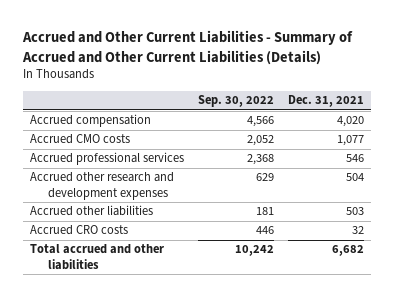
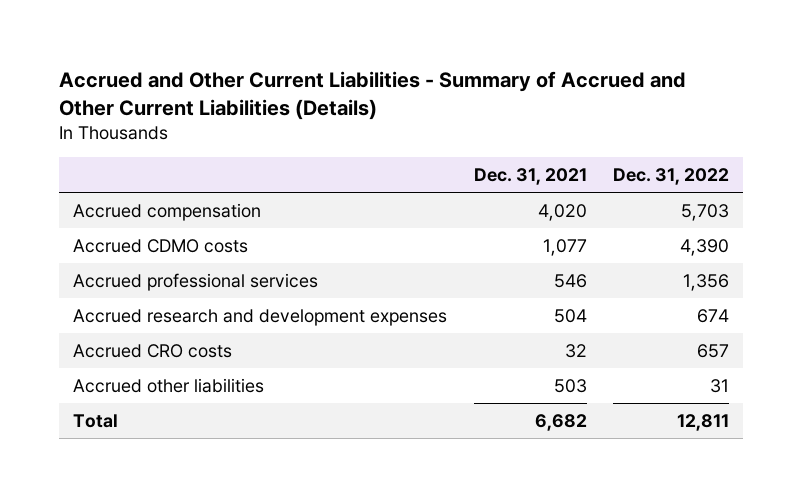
- | Sep. 30, 2022 | Dec. 31, 2021
+ | Dec. 31, 2021 | Dec. 31, 2022
- Accrued CMO costs | 2,052 | 1,077
+ Accrued CDMO costs | 1,077 | 4,390
- Accrued other research and development expenses | 629 | 504
+ Accrued research and development expenses | 504 | 674
- Total accrued and other liabilities | 10,242 | 6,682
moved down: Accrued other liabilities | 503 | 31
+ Total | 6,682 | 12,811

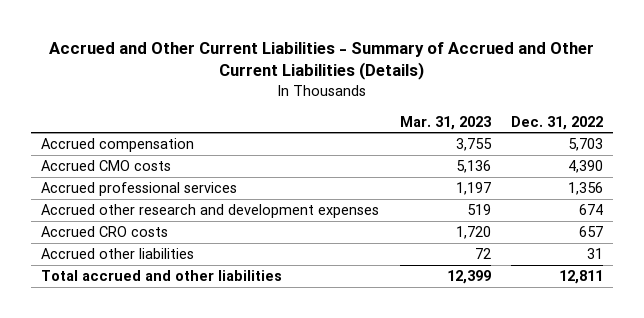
- | Dec. 31, 2021 | Dec. 31, 2022
+ | Mar. 31, 2023 | Dec. 31, 2022
- Accrued CDMO costs | 1,077 | 4,390
+ Accrued CMO costs | 5,136 | 4,390
- Accrued research and development expenses | 504 | 674
+ Accrued other research and development expenses | 519 | 674
- Total | 6,682 | 12,811
+ Total accrued and other liabilities | 12,399 | 12,811

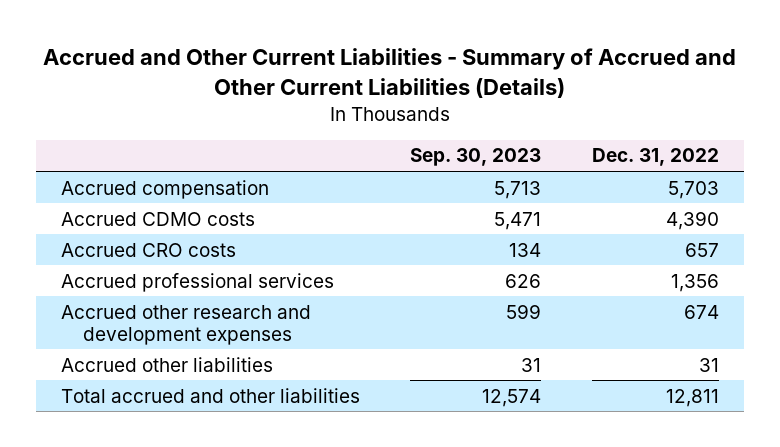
- | Mar. 31, 2023 | Dec. 31, 2022
+ | Sep. 30, 2023 | Dec. 31, 2022
- Accrued CMO costs | 5,136 | 4,390
+ Accrued CDMO costs | 5,471 | 4,390
moved up: Accrued CRO costs | 134 | 657

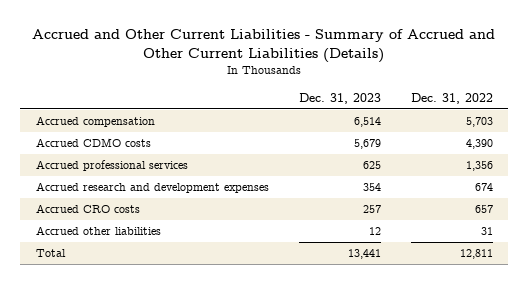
- | Sep. 30, 2023 | Dec. 31, 2022
+ | Dec. 31, 2023 | Dec. 31, 2022
- Accrued other research and development expenses | 599 | 674
+ Accrued research and development expenses | 354 | 674
moved down: Accrued CRO costs | 257 | 657
- Total accrued and other liabilities | 12,574 | 12,811
+ Total | 13,441 | 12,811

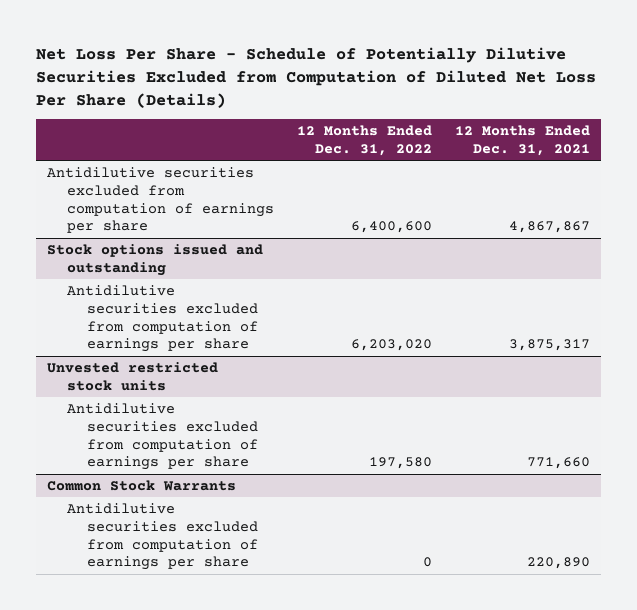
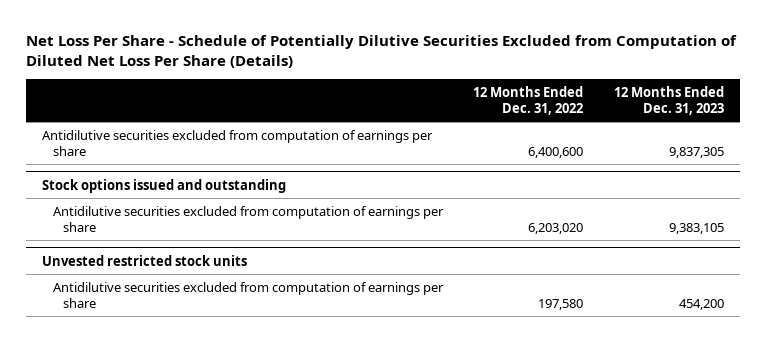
- | 12 Months Ended Dec. 31, 2022 | 12 Months Ended Dec. 31, 2021
+ | 12 Months Ended Dec. 31, 2022 | 12 Months Ended Dec. 31, 2023
- Common Stock Warrants
- Antidilutive securities excluded from computation of earnings per share | 0 | 220,890

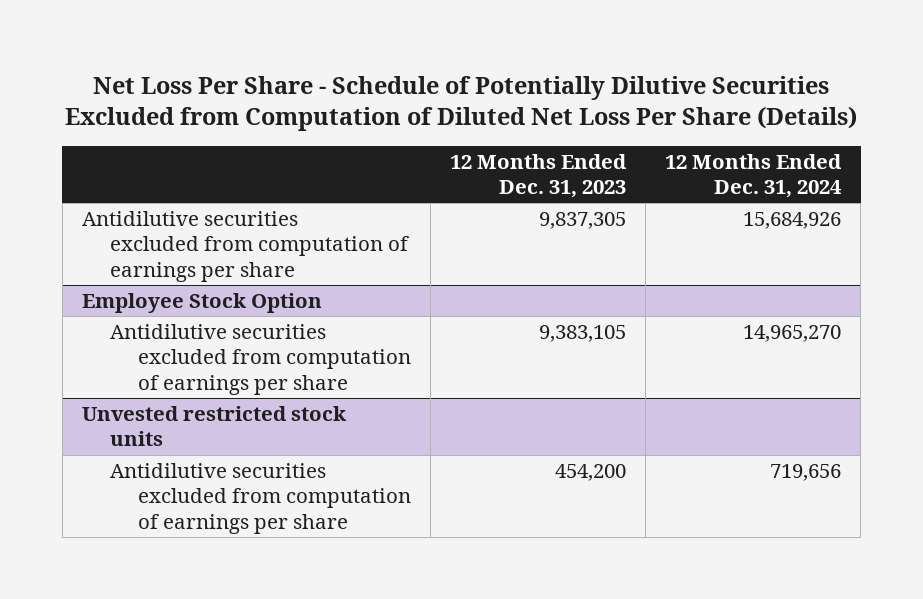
- | 12 Months Ended Dec. 31, 2022 | 12 Months Ended Dec. 31, 2023
+ | 12 Months Ended Dec. 31, 2023 | 12 Months Ended Dec. 31, 2024
- Stock options issued and outstanding
+ Employee Stock Option

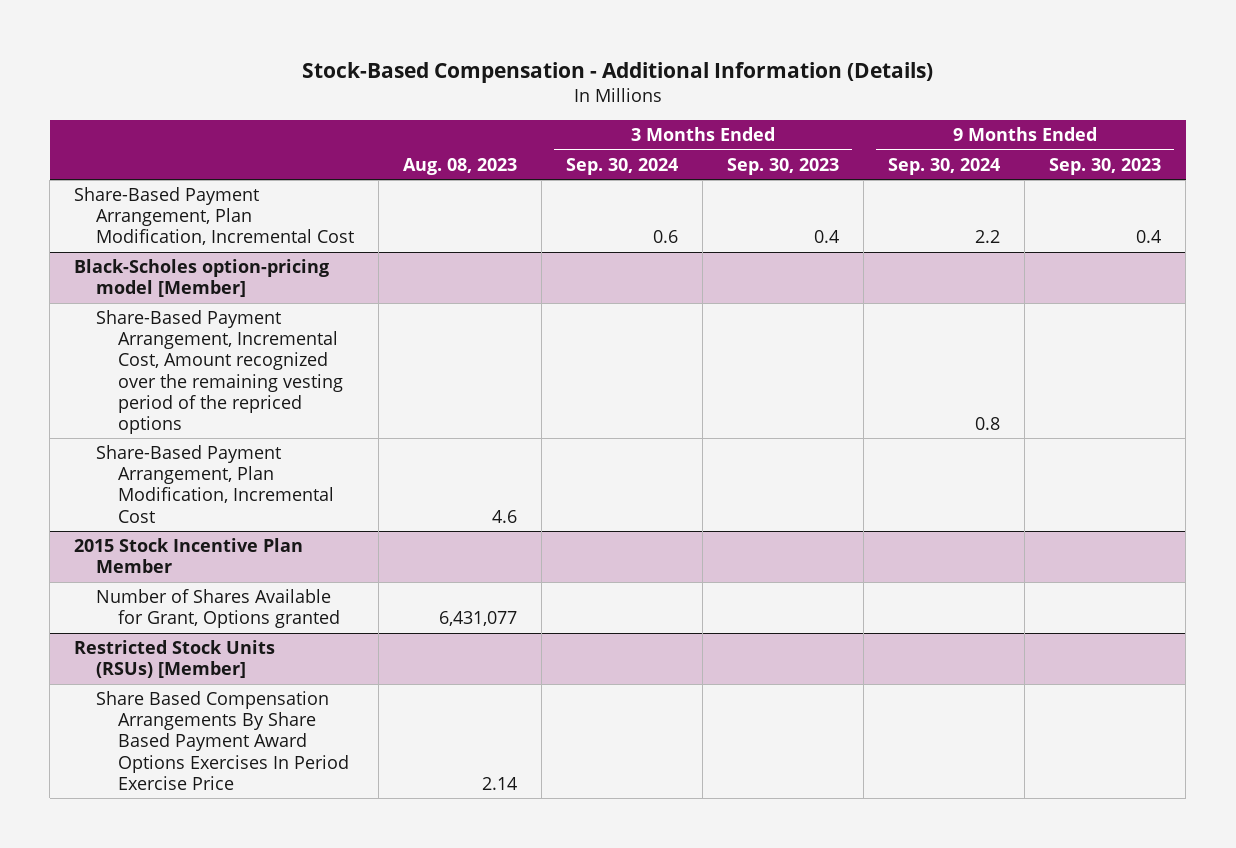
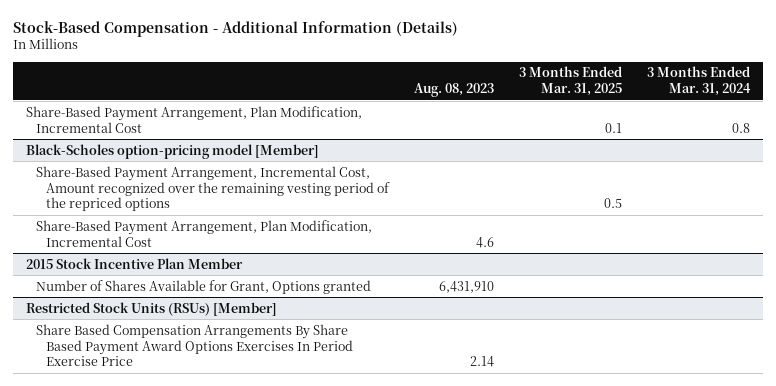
- | Aug. 08, 2023 | 3 Months Ended Sep. 30, 2024 | 3 Months Ended Sep. 30, 2023 | 9 Months Ended Sep. 30, 2024 | 9 Months Ended Sep. 30, 2023
+ | Aug. 08, 2023 | 3 Months Ended Mar. 31, 2025 | 3 Months Ended Mar. 31, 2024
@ 2015 Stock Incentive Plan Member
- Number of Shares Available for Grant, Options granted | 6,431,077 | | | |
+ Number of Shares Available for Grant, Options granted | 6,431,910 | |

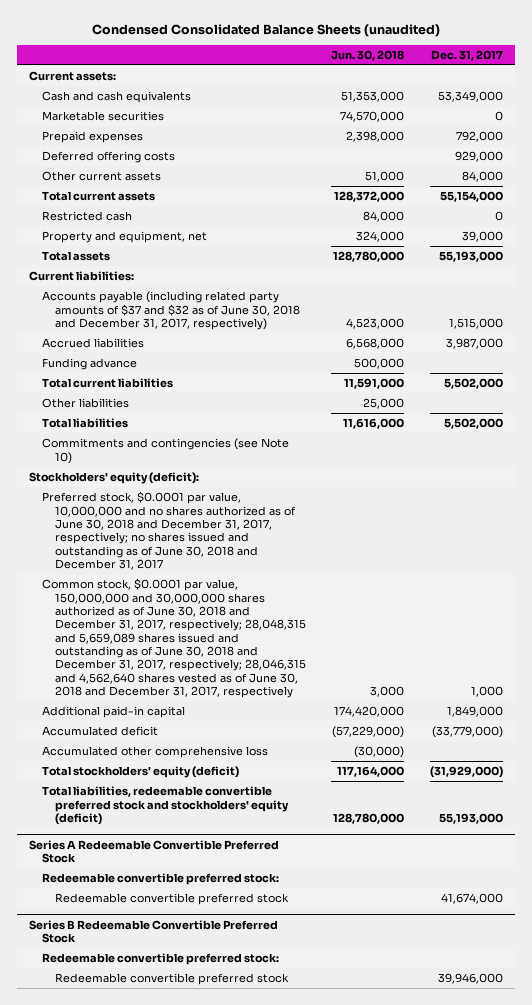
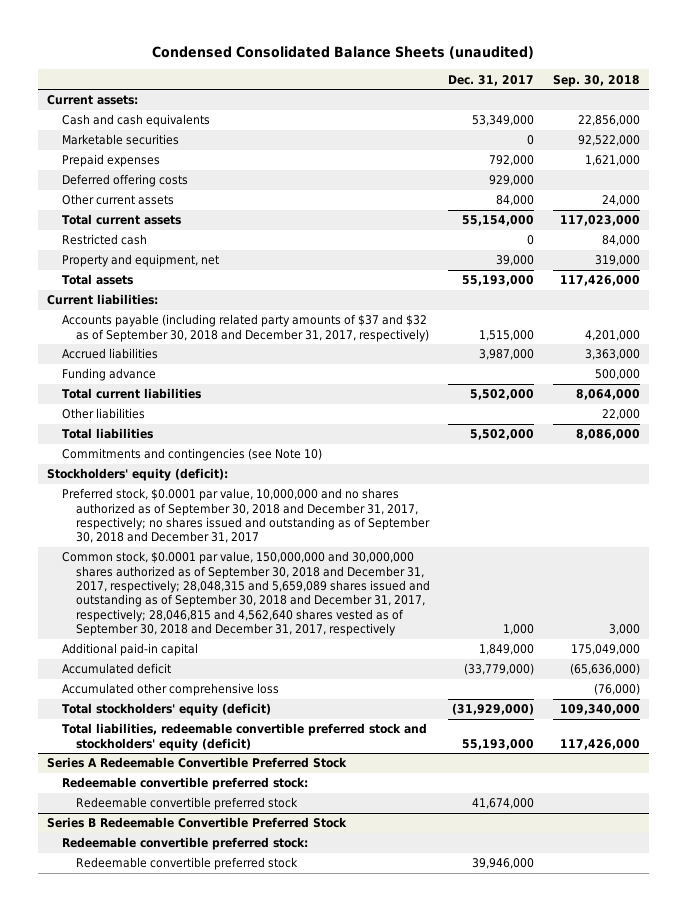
- | Jun. 30, 2018 | Dec. 31, 2017
+ | Dec. 31, 2017 | Sep. 30, 2018
- Accounts payable (including related party amounts of $37 and $32 as of June 30, 2018 and December 31, 2017, respectively) | 4,523,000 | 1,515,000
+ Accounts payable (including related party amounts of $37 and $32 as of September 30, 2018 and December 31, 2017, respectively) | 1,515,000 | 4,201,000
- Preferred stock, $0.0001 par value, 10,000,000 and no shares authorized as of June 30, 2018 and December 31, 2017, respectively; no shares issued and outstanding as of June 30, 2018 and December 31, 2017
- Common stock, $0.0001 par value, 150,000,000 and 30,000,000 shares authorized as of June 30, 2018 and December 31, 2017, respectively; 28,048,315 and 5,659,089 shares issued and outstanding as of June 30, 2018 and December 31, 2017, respectively; 28,046,315 and 4,562,640 shares vested as of June 30, 2018 and December 31, 2017, respectively | 3,000 | 1,000
+ Preferred stock, $0.0001 par value, 10,000,000 and no shares authorized as of September 30, 2018 and December 31, 2017, respectively; no shares issued and outstanding as of September 30, 2018 and December 31, 2017
+ Common stock, $0.0001 par value, 150,000,000 and 30,000,000 shares authorized as of September 30, 2018 and December 31, 2017, respectively; 28,048,315 and 5,659,089 shares issued and outstanding as of September 30, 2018 and December 31, 2017, respectively; 28,046,815 and 4,562,640 shares vested as of September 30, 2018 and December 31, 2017, respectively | 1,000 | 3,000

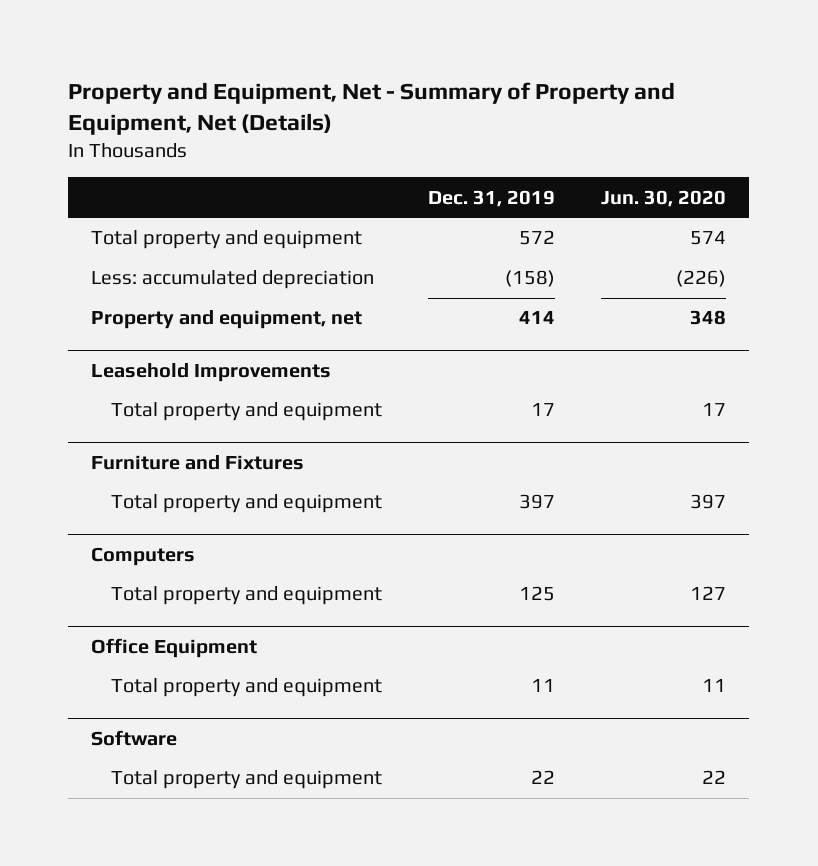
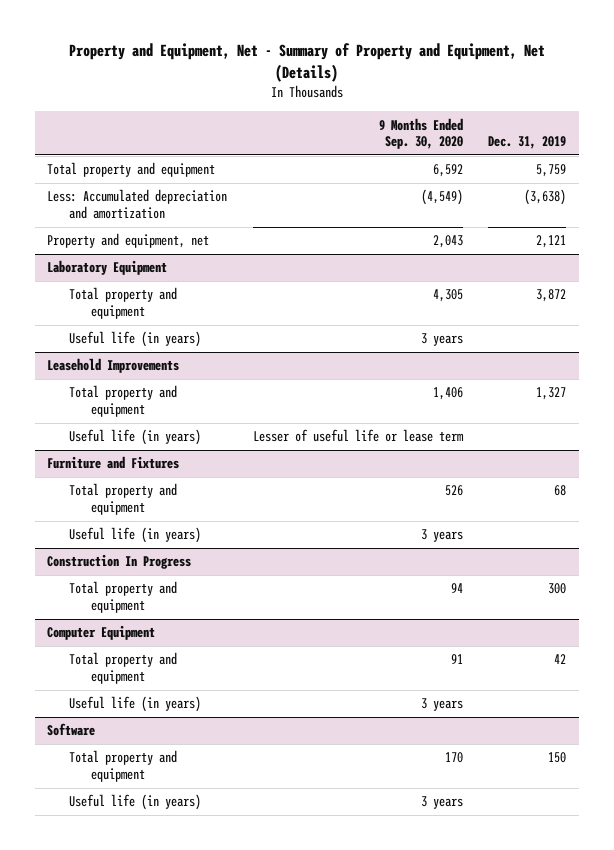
- | Dec. 31, 2019 | Jun. 30, 2020
+ | 9 Months Ended Sep. 30, 2020 | Dec. 31, 2019
- Total property and equipment | 572 | 574
- Less: accumulated depreciation | (158) | (226)
- Property and equipment, net | 414 | 348
+ Total property and equipment | 6,592 | 5,759
+ Less: Accumulated depreciation and amortization | (4,549) | (3,638)
+ Property and equipment, net | 2,043 | 2,121
+ Laboratory Equipment
+ Total property and equipment | 4,305 | 3,872
+ Useful life (in years) | 3 years |
@ Leasehold Improvements
- Total property and equipment | 17 | 17
+ Total property and equipment | 1,406 | 1,327
+ Useful life (in years) | Lesser of useful life or lease term |
@ Furniture and Fixtures
- Total property and equipment | 397 | 397
- Computers
- Total property and equipment | 125 | 127
- Office Equipment
- Total property and equipment | 11 | 11
@ Furniture and Fixtures
+ Total property and equipment | 526 | 68
+ Useful life (in years) | 3 years |
+ Construction In Progress
+ Total property and equipment | 94 | 300
+ Computer Equipment
+ Total property and equipment | 91 | 42
+ Useful life (in years) | 3 years |
@ Software
- Total property and equipment | 22 | 22
+ Total property and equipment | 170 | 150
+ Useful life (in years) | 3 years |

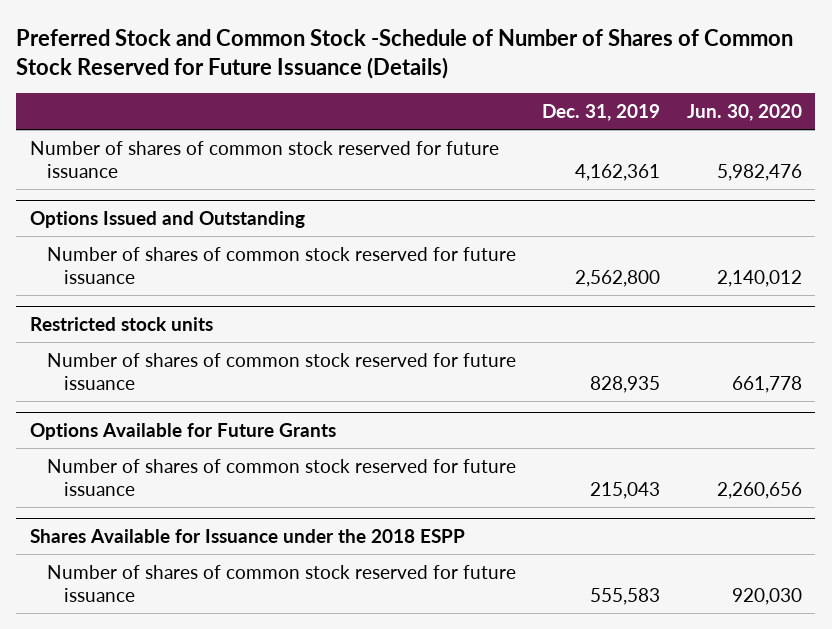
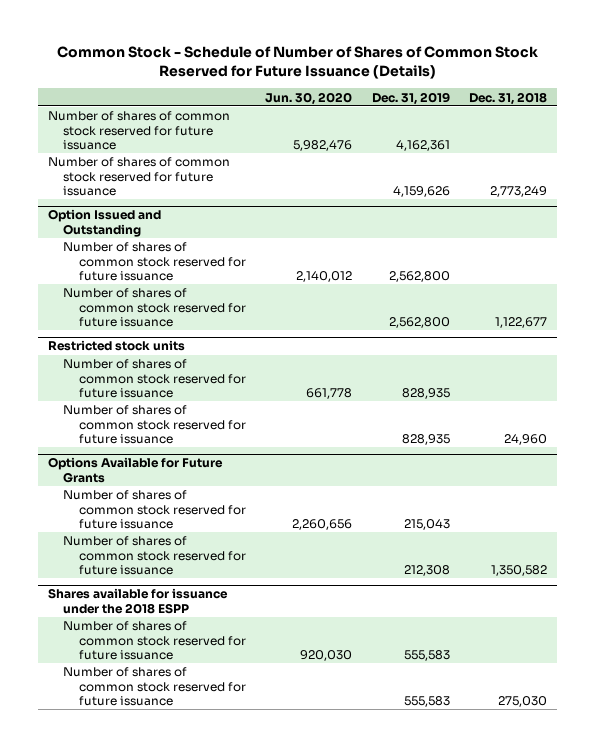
- Preferred Stock and Common Stock -Schedule of Number of Shares of Common Stock Reserved for Future Issuance (Details)
+ Common Stock - Schedule of Number of Shares of Common Stock Reserved for Future Issuance (Details)
- | Dec. 31, 2019 | Jun. 30, 2020
+ | Jun. 30, 2020 | Dec. 31, 2019 | Dec. 31, 2018
- Options Issued and Outstanding
+ Number of shares of common stock reserved for future issuance | | 4,159,626 | 2,773,249
+ Option Issued and Outstanding
+ Number of shares of common stock reserved for future issuance | | 2,562,800 | 1,122,677
@ Restricted stock units
+ Number of shares of common stock reserved for future issuance | | 828,935 | 24,960
- Shares Available for Issuance under the 2018 ESPP
@ Options Available for Future Grants
+ Number of shares of common stock reserved for future issuance | | 212,308 | 1,350,582
+ Shares available for issuance under the 2018 ESPP
+ Number of shares of common stock reserved for future issuance | | 555,583 | 275,030

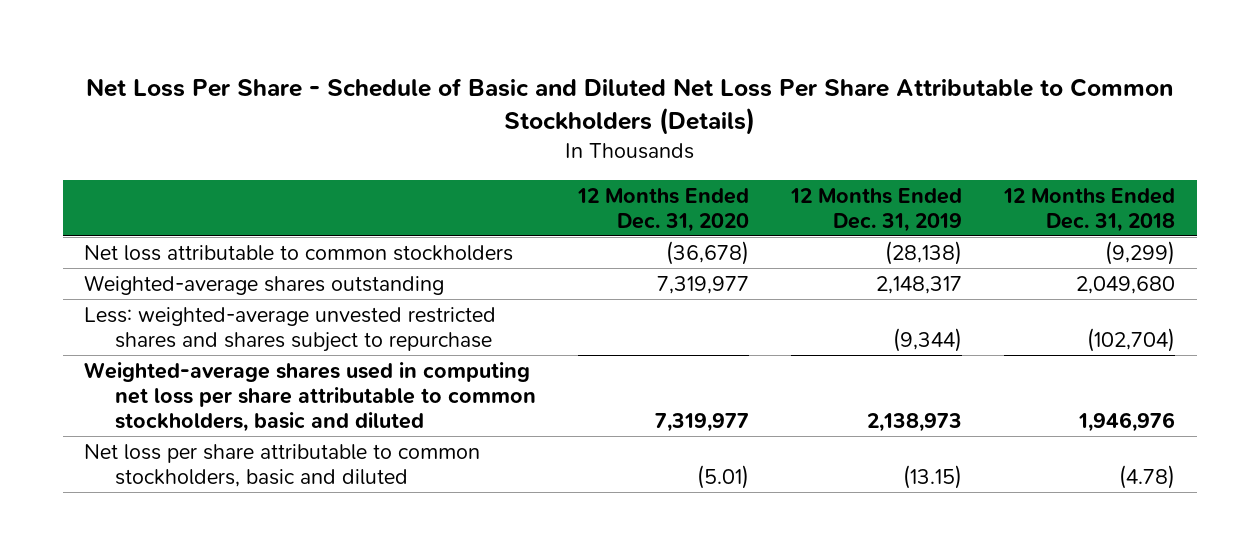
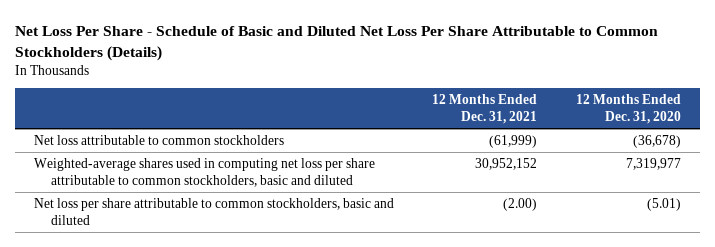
- | 12 Months Ended Dec. 31, 2020 | 12 Months Ended Dec. 31, 2019 | 12 Months Ended Dec. 31, 2018
+ | 12 Months Ended Dec. 31, 2021 | 12 Months Ended Dec. 31, 2020
- Weighted-average shares outstanding | 7,319,977 | 2,148,317 | 2,049,680
- Less: weighted-average unvested restricted shares and shares subject to repurchase | | (9,344) | (102,704)

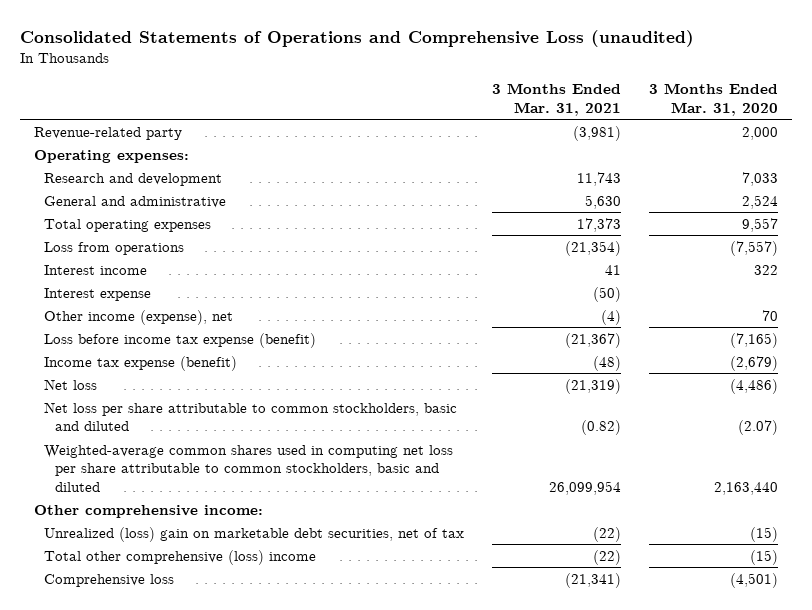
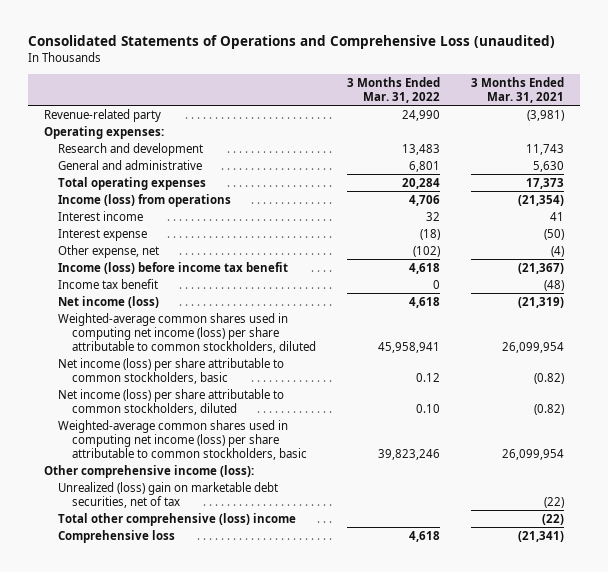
- | 3 Months Ended Mar. 31, 2021 | 3 Months Ended Mar. 31, 2020
+ | 3 Months Ended Mar. 31, 2022 | 3 Months Ended Mar. 31, 2021
- Loss from operations | (21,354) | (7,557)
+ Income (loss) from operations | 4,706 | (21,354)
- Other income (expense), net | (4) | 70
- Loss before income tax expense (benefit) | (21,367) | (7,165)
- Income tax expense (benefit) | (48) | (2,679)
- Net loss | (21,319) | (4,486)
- Net loss per share attributable to common stockholders, basic and diluted | (0.82) | (2.07)
- Weighted-average common shares used in computing net loss per share attributable to common stockholders, basic and diluted | 26,099,954 | 2,163,440
- Other comprehensive income:
+ Other expense, net | (102) | (4)
+ Income (loss) before income tax benefit | 4,618 | (21,367)
+ Income tax benefit | 0 | (48)
+ Net income (loss) | 4,618 | (21,319)
+ Weighted-average common shares used in computing net income (loss) per share attributable to common stockholders, diluted | 45,958,941 | 26,099,954
+ Net income (loss) per share attributable to common stockholders, basic | 0.12 | (0.82)
+ Net income (loss) per share attributable to common stockholders, diluted | 0.10 | (0.82)
+ Weighted-average common shares used in computing net income (loss) per share attributable to common stockholders, basic | 39,823,246 | 26,099,954
+ Other comprehensive income (loss):

